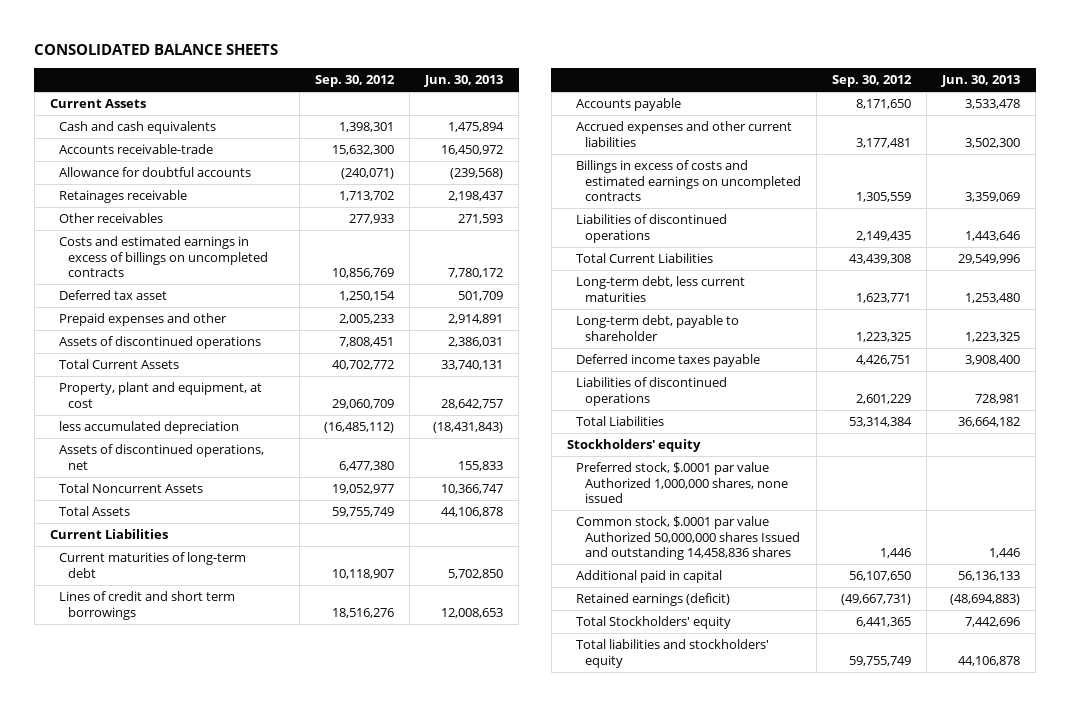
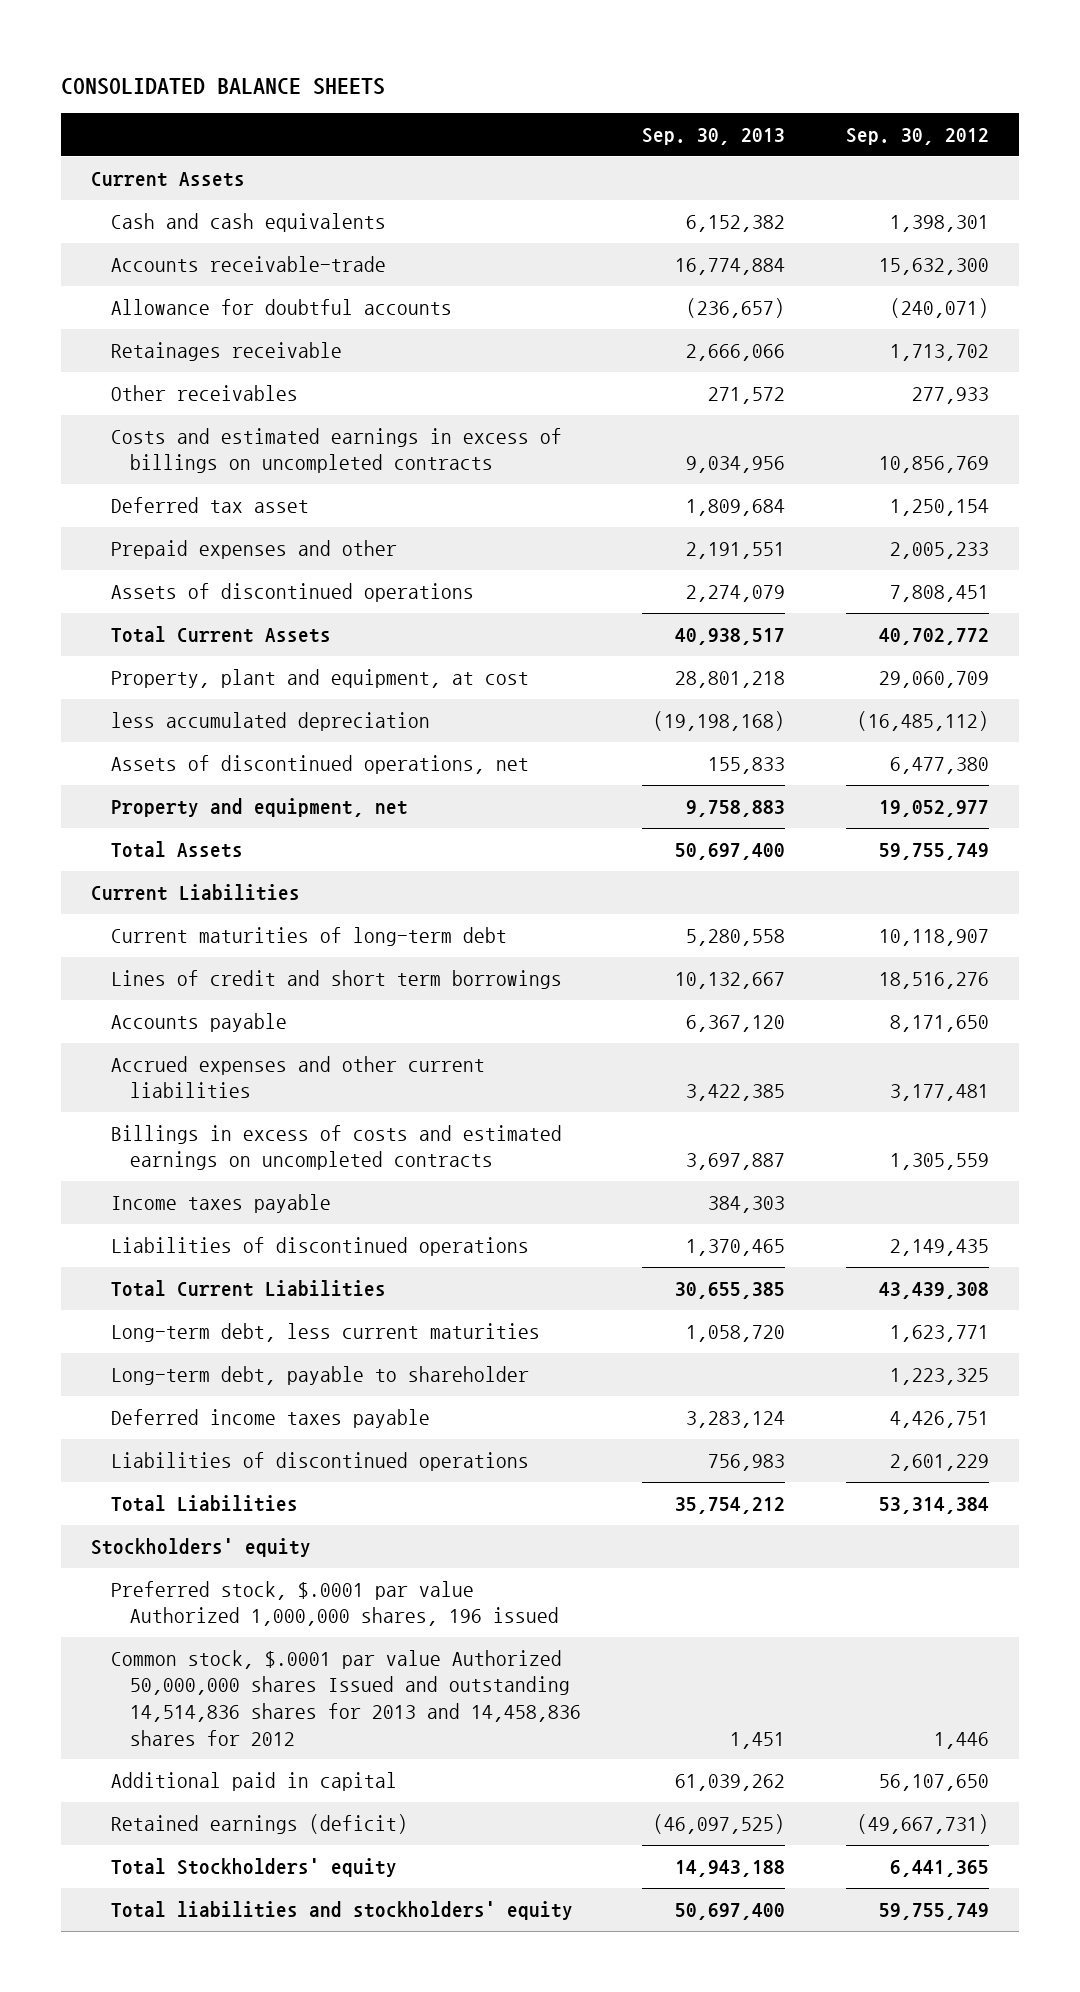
- | Sep. 30, 2012 | Jun. 30, 2013
+ | Sep. 30, 2013 | Sep. 30, 2012
- Total Noncurrent Assets | 19,052,977 | 10,366,747
+ Property and equipment, net | 9,758,883 | 19,052,977
+ Income taxes payable | 384,303 |
- Preferred stock, $.0001 par value Authorized 1,000,000 shares, none issued
- Common stock, $.0001 par value Authorized 50,000,000 shares Issued and outstanding 14,458,836 shares | 1,446 | 1,446
+ Preferred stock, $.0001 par value Authorized 1,000,000 shares, 196 issued
+ Common stock, $.0001 par value Authorized 50,000,000 shares Issued and outstanding 14,514,836 shares for 2013 and 14,458,836 shares for 2012 | 1,451 | 1,446

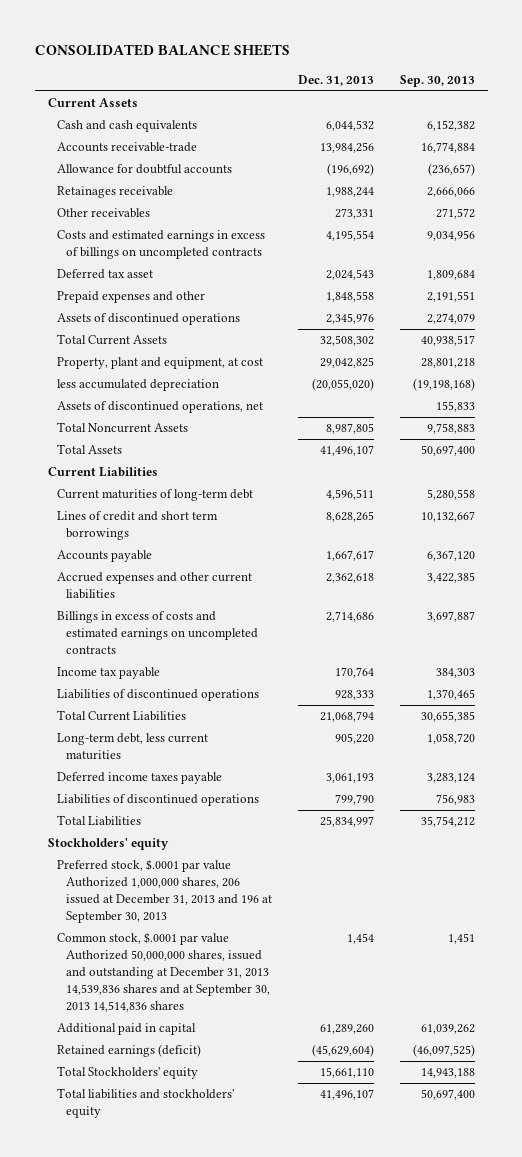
- | Sep. 30, 2013 | Sep. 30, 2012
+ | Dec. 31, 2013 | Sep. 30, 2013
- Property and equipment, net | 9,758,883 | 19,052,977
+ Total Noncurrent Assets | 8,987,805 | 9,758,883
- Income taxes payable | 384,303 |
+ Income tax payable | 170,764 | 384,303
- Long-term debt, payable to shareholder | | 1,223,325
- Preferred stock, $.0001 par value Authorized 1,000,000 shares, 196 issued
- Common stock, $.0001 par value Authorized 50,000,000 shares Issued and outstanding 14,514,836 shares for 2013 and 14,458,836 shares for 2012 | 1,451 | 1,446
+ Preferred stock, $.0001 par value Authorized 1,000,000 shares, 206 issued at December 31, 2013 and 196 at September 30, 2013
+ Common stock, $.0001 par value Authorized 50,000,000 shares, issued and outstanding at December 31, 2013 14,539,836 shares and at September 30, 2013 14,514,836 shares | 1,454 | 1,451

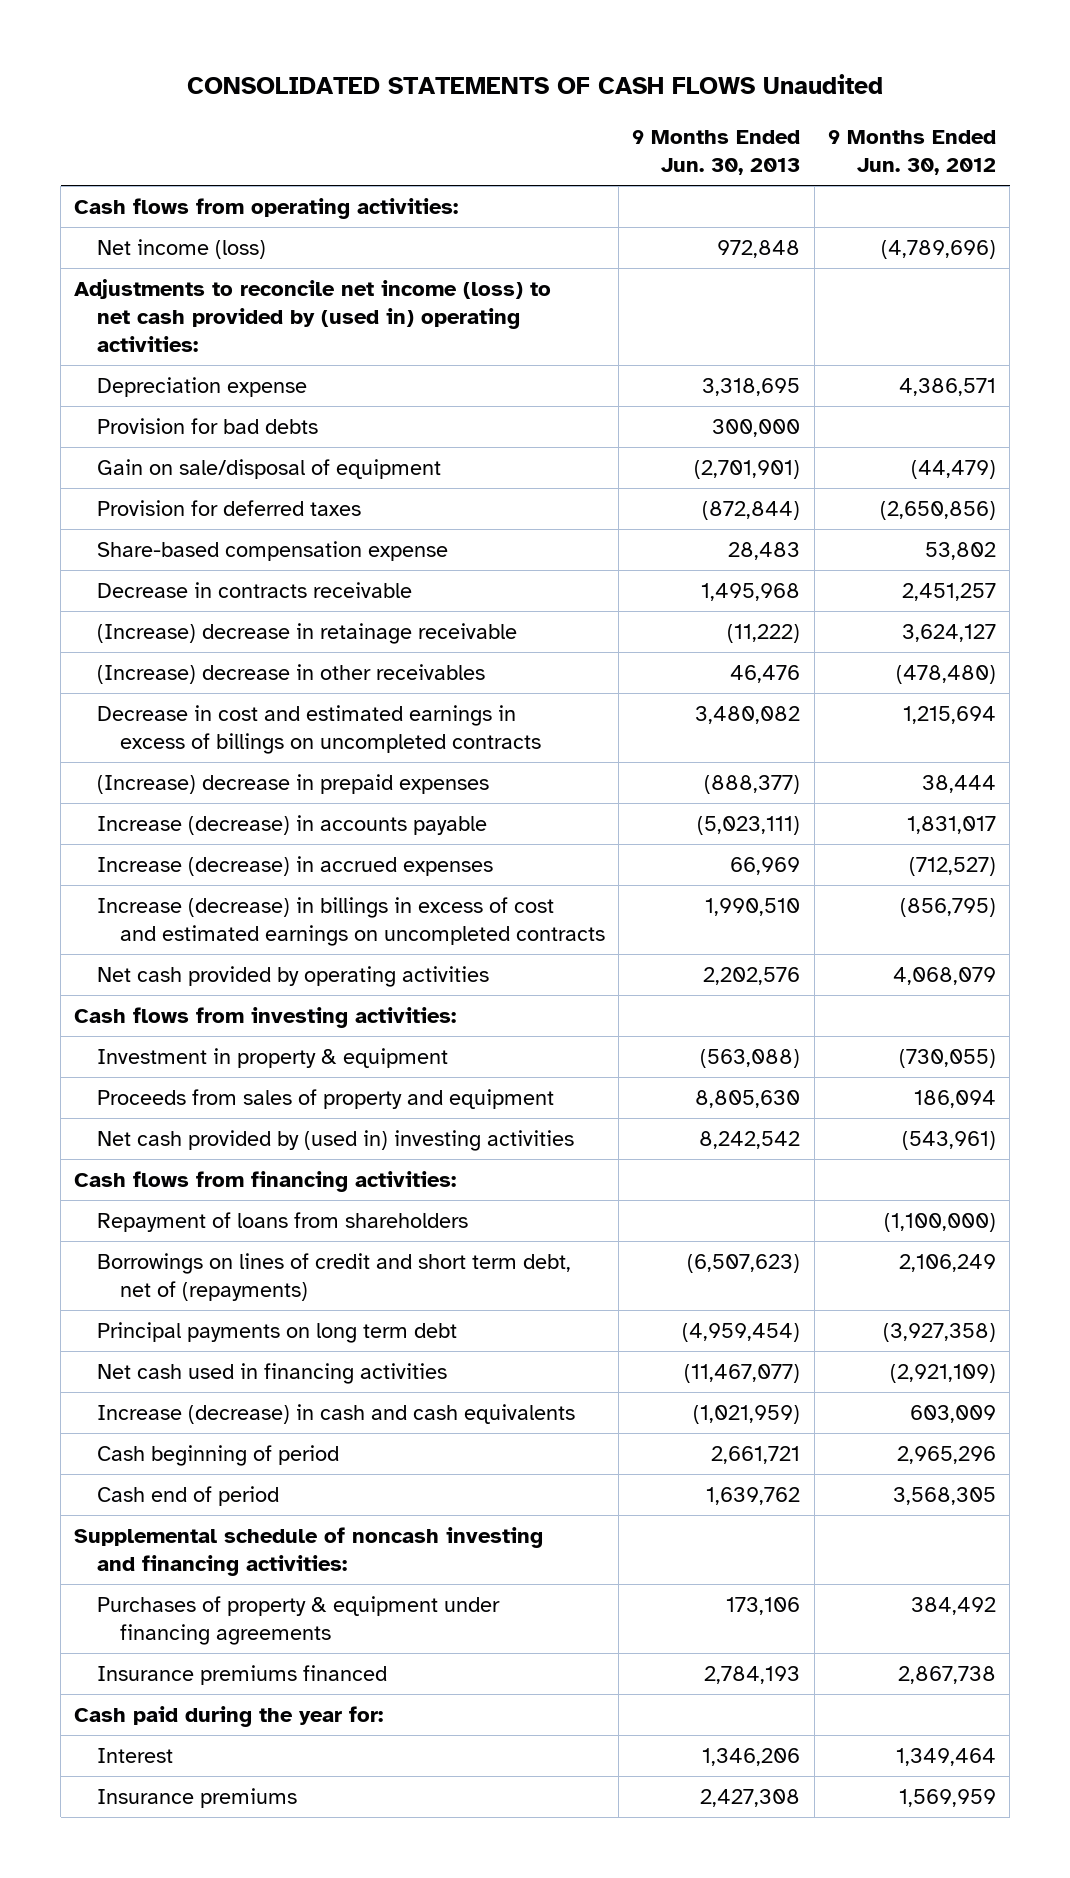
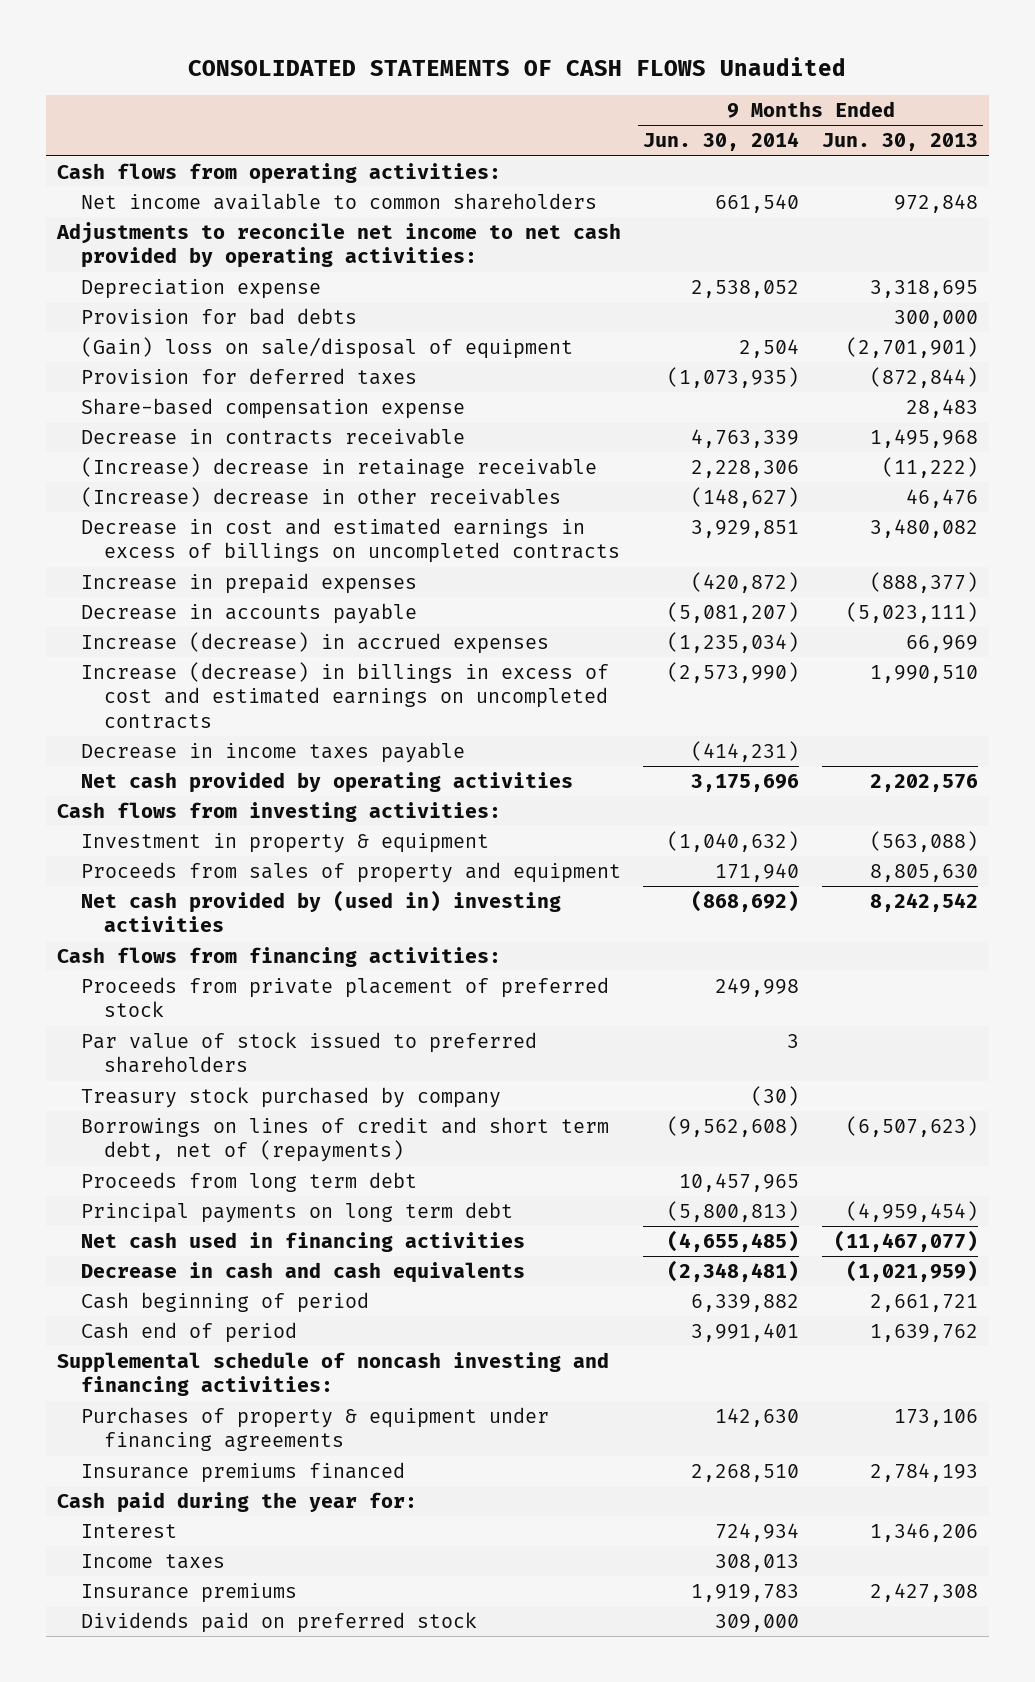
- | 9 Months Ended Jun. 30, 2013 | 9 Months Ended Jun. 30, 2012
+ | 9 Months Ended Jun. 30, 2014 | 9 Months Ended Jun. 30, 2013
- Net income (loss) | 972,848 | (4,789,696)
- Adjustments to reconcile net income (loss) to net cash provided by (used in) operating activities:
+ Net income available to common shareholders | 661,540 | 972,848
+ Adjustments to reconcile net income to net cash provided by operating activities:
- Gain on sale/disposal of equipment | (2,701,901) | (44,479)
+ (Gain) loss on sale/disposal of equipment | 2,504 | (2,701,901)
- (Increase) decrease in prepaid expenses | (888,377) | 38,444
- Increase (decrease) in accounts payable | (5,023,111) | 1,831,017
+ Increase in prepaid expenses | (420,872) | (888,377)
+ Decrease in accounts payable | (5,081,207) | (5,023,111)
+ Decrease in income taxes payable | (414,231) |
- Repayment of loans from shareholders | | (1,100,000)
+ Proceeds from private placement of preferred stock | 249,998 |
+ Par value of stock issued to preferred shareholders | 3 |
+ Treasury stock purchased by company | (30) |
+ Proceeds from long term debt | 10,457,965 |
- Increase (decrease) in cash and cash equivalents | (1,021,959) | 603,009
+ Decrease in cash and cash equivalents | (2,348,481) | (1,021,959)
+ Income taxes | 308,013 |
+ Dividends paid on preferred stock | 309,000 |

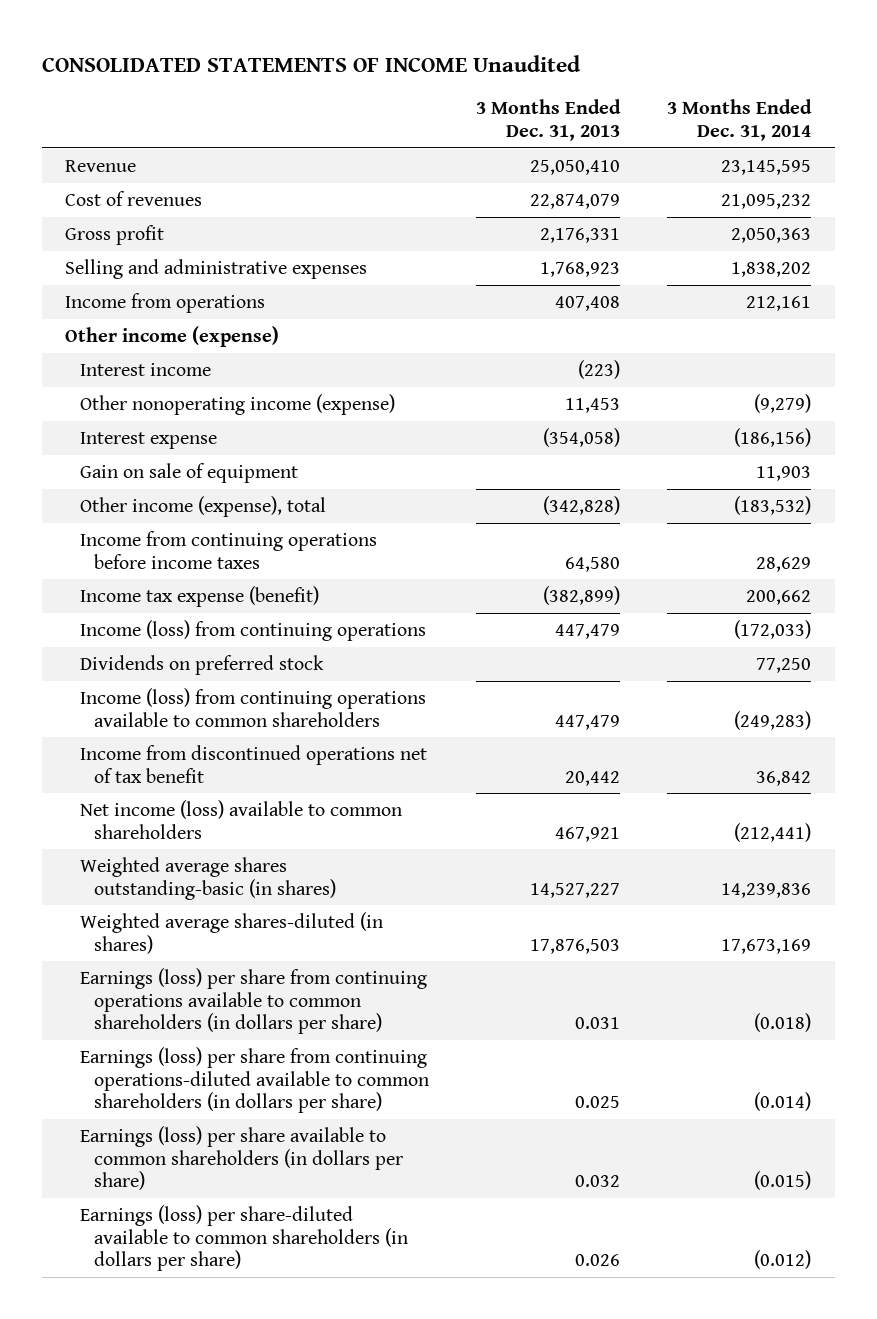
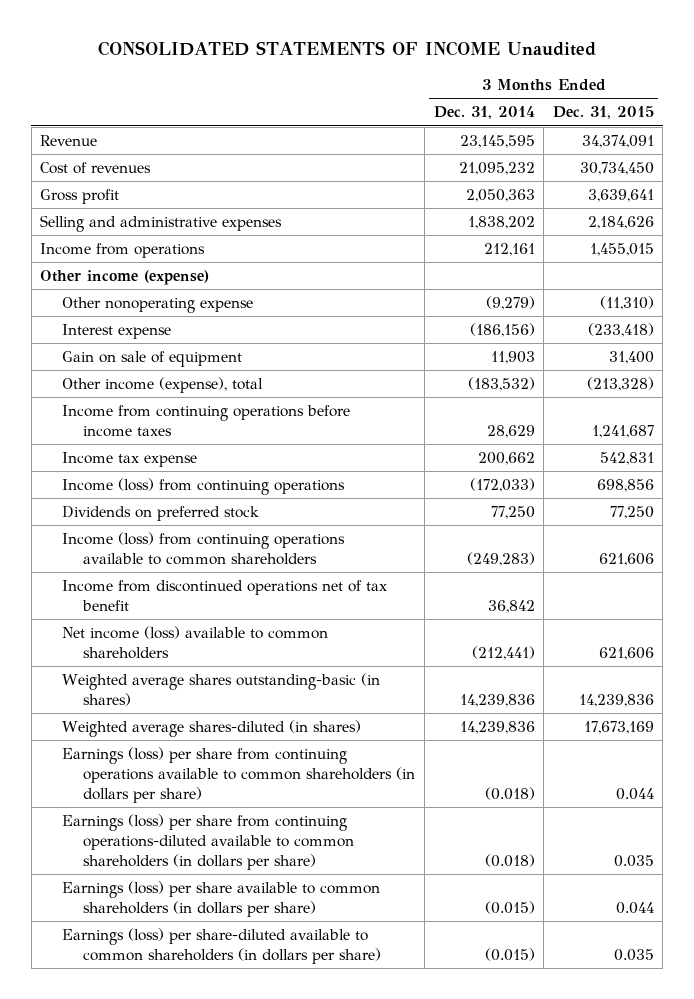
- | 3 Months Ended Dec. 31, 2013 | 3 Months Ended Dec. 31, 2014
+ | 3 Months Ended Dec. 31, 2014 | 3 Months Ended Dec. 31, 2015
- Interest income | (223) |
- Other nonoperating income (expense) | 11,453 | (9,279)
+ Other nonoperating expense | (9,279) | (11,310)
- Income tax expense (benefit) | (382,899) | 200,662
+ Income tax expense | 200,662 | 542,831
- Weighted average shares-diluted (in shares) | 17,876,503 | 17,673,169
+ Weighted average shares-diluted (in shares) | 14,239,836 | 17,673,169
- Earnings (loss) per share from continuing operations-diluted available to common shareholders (in dollars per share) | 0.025 | (0.014)
+ Earnings (loss) per share from continuing operations-diluted available to common shareholders (in dollars per share) | (0.018) | 0.035
- Earnings (loss) per share-diluted available to common shareholders (in dollars per share) | 0.026 | (0.012)
+ Earnings (loss) per share-diluted available to common shareholders (in dollars per share) | (0.015) | 0.035

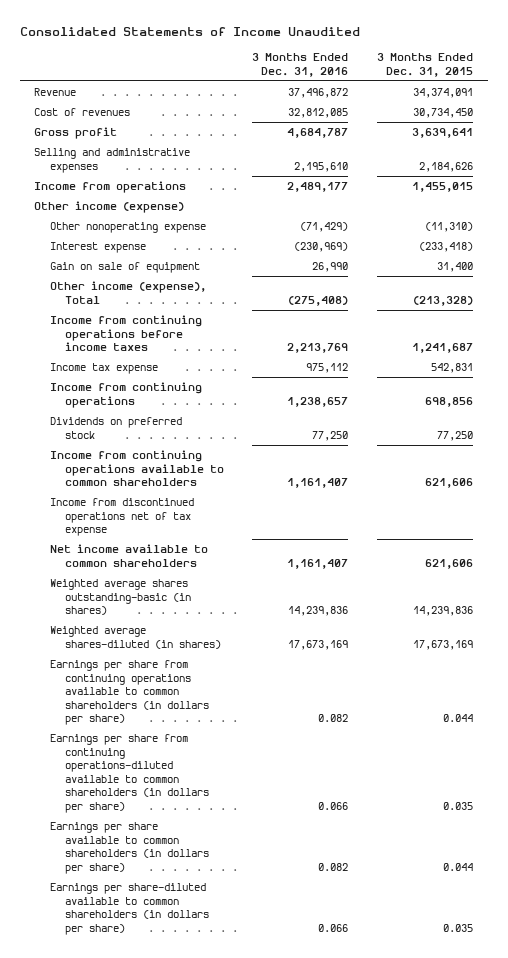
- CONSOLIDATED STATEMENTS OF INCOME Unaudited
+ Consolidated Statements of Income Unaudited
- | 3 Months Ended Dec. 31, 2014 | 3 Months Ended Dec. 31, 2015
+ | 3 Months Ended Dec. 31, 2016 | 3 Months Ended Dec. 31, 2015
- Other income (expense), total | (183,532) | (213,328)
+ Other income (expense), Total | (275,408) | (213,328)
- Income (loss) from continuing operations | (172,033) | 698,856
+ Income from continuing operations | 1,238,657 | 698,856
- Income (loss) from continuing operations available to common shareholders | (249,283) | 621,606
- Income from discontinued operations net of tax benefit | 36,842 |
- Net income (loss) available to common shareholders | (212,441) | 621,606
+ Income from continuing operations available to common shareholders | 1,161,407 | 621,606
+ Income from discontinued operations net of tax expense
+ Net income available to common shareholders | 1,161,407 | 621,606
- Earnings (loss) per share from continuing operations available to common shareholders (in dollars per share) | (0.018) | 0.044
- Earnings (loss) per share from continuing operations-diluted available to common shareholders (in dollars per share) | (0.018) | 0.035
- Earnings (loss) per share available to common shareholders (in dollars per share) | (0.015) | 0.044
- Earnings (loss) per share-diluted available to common shareholders (in dollars per share) | (0.015) | 0.035
+ Earnings per share from continuing operations available to common shareholders (in dollars per share) | 0.082 | 0.044
+ Earnings per share from continuing operations-diluted available to common shareholders (in dollars per share) | 0.066 | 0.035
+ Earnings per share available to common shareholders (in dollars per share) | 0.082 | 0.044
+ Earnings per share-diluted available to common shareholders (in dollars per share) | 0.066 | 0.035

